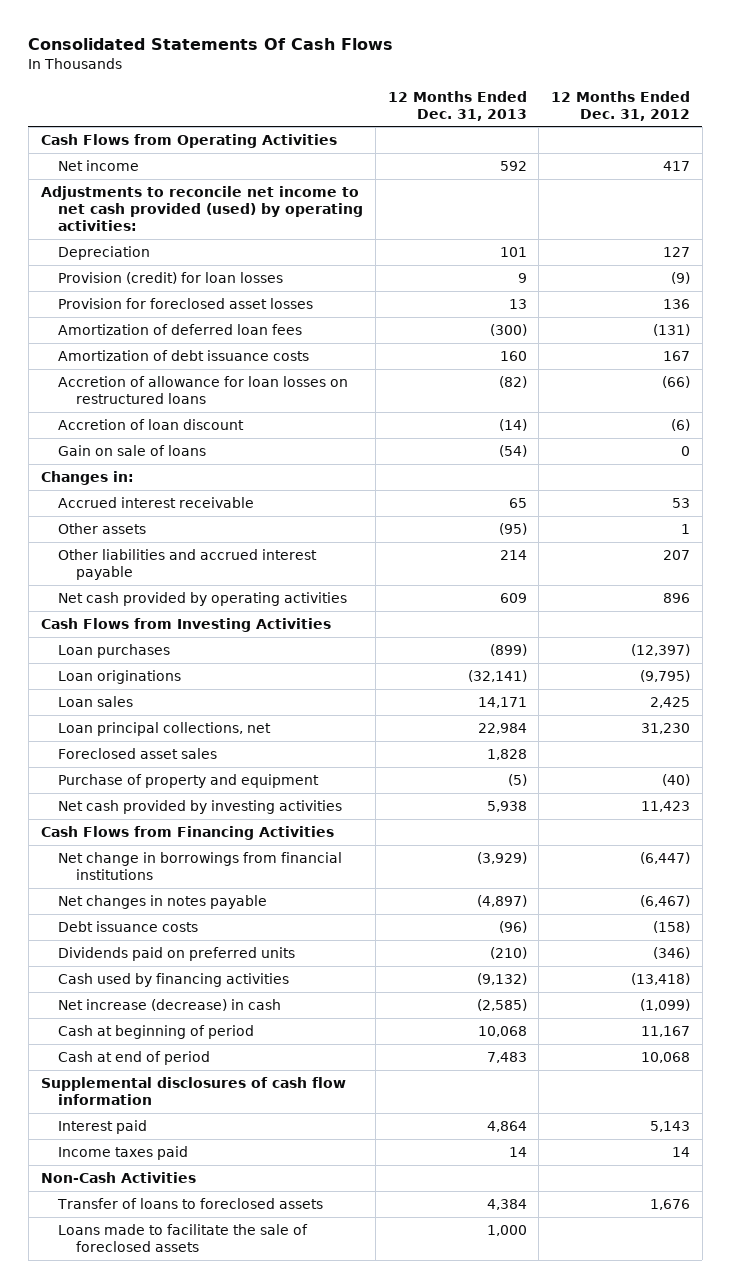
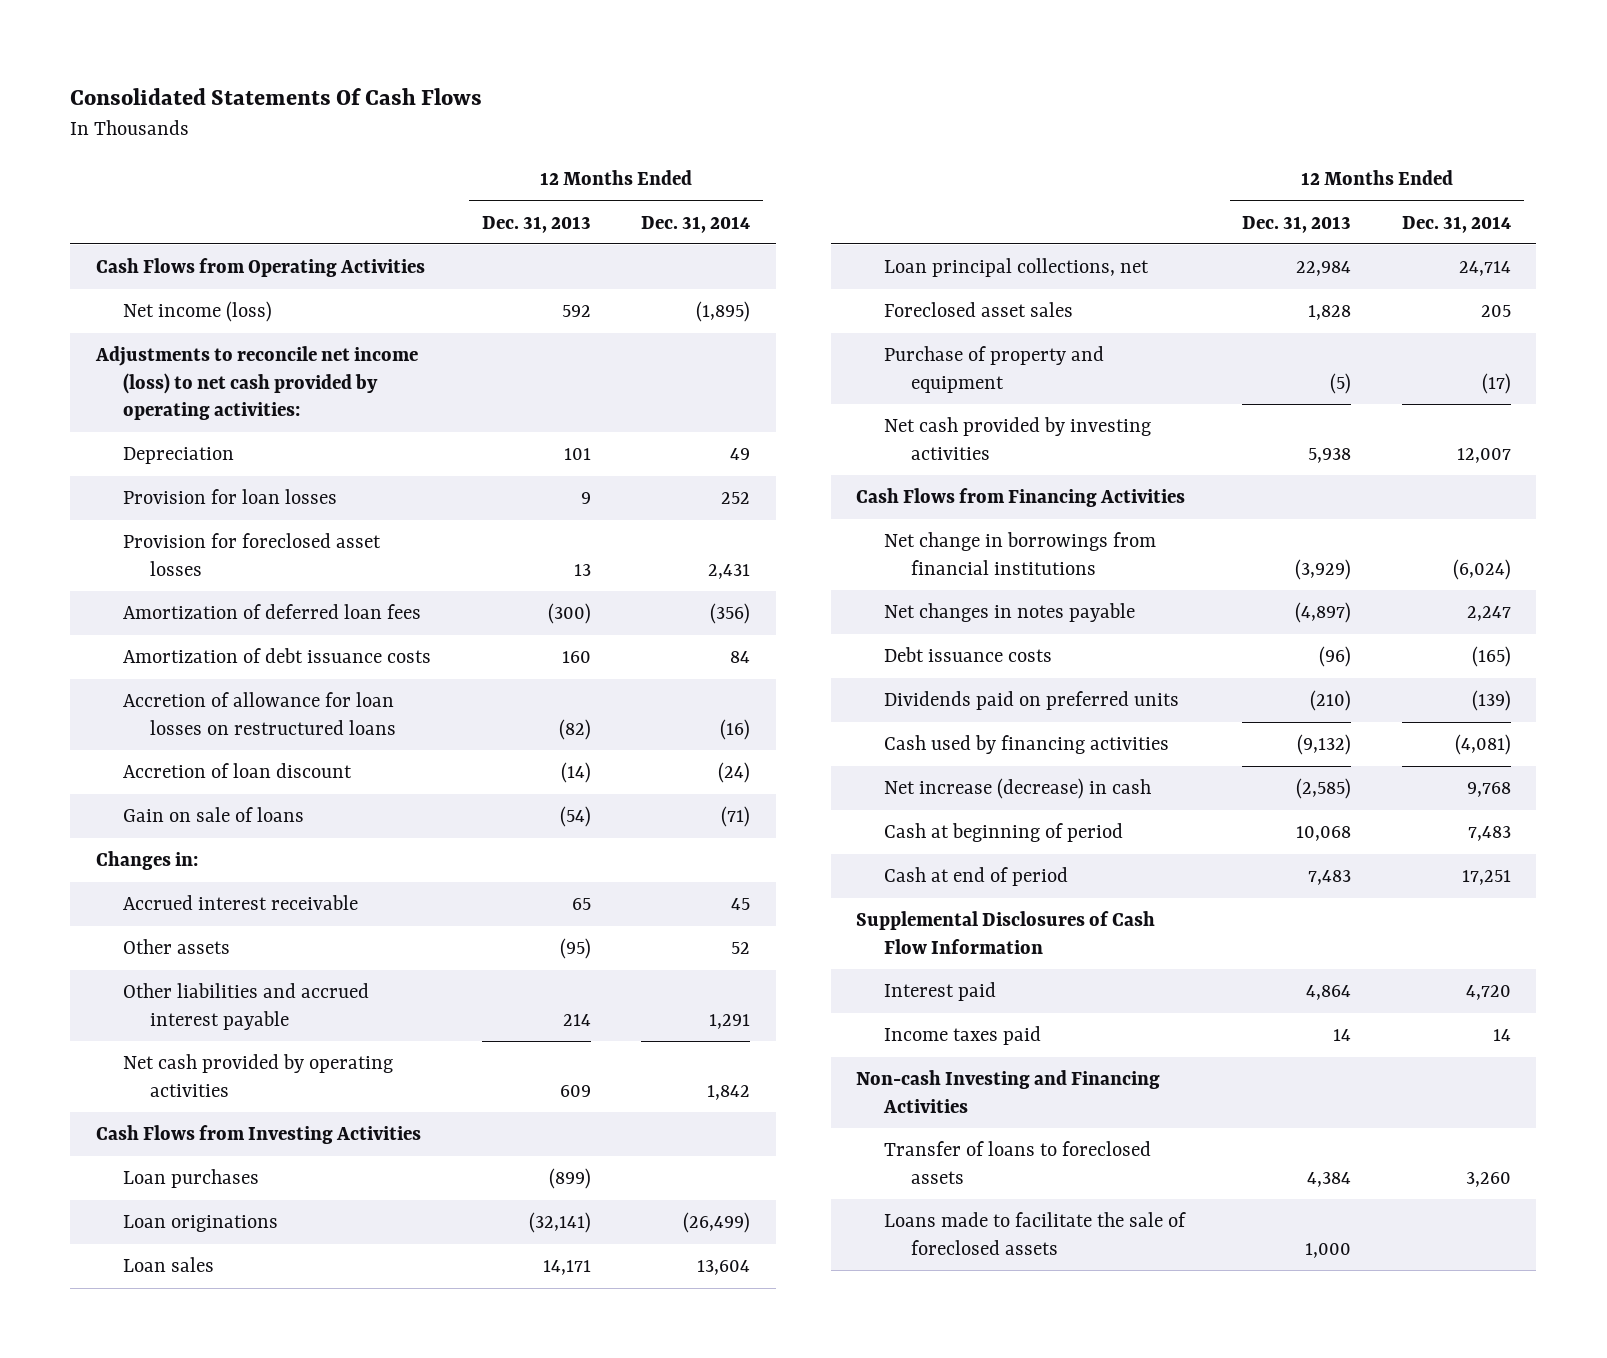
- | 12 Months Ended Dec. 31, 2013 | 12 Months Ended Dec. 31, 2012
+ | 12 Months Ended Dec. 31, 2013 | 12 Months Ended Dec. 31, 2014
- Net income | 592 | 417
- Adjustments to reconcile net income to net cash provided (used) by operating activities:
+ Net income (loss) | 592 | (1,895)
+ Adjustments to reconcile net income (loss) to net cash provided by operating activities:
- Provision (credit) for loan losses | 9 | (9)
+ Provision for loan losses | 9 | 252
- Supplemental disclosures of cash flow information
+ Supplemental Disclosures of Cash Flow Information
- Non-Cash Activities
+ Non-cash Investing and Financing Activities

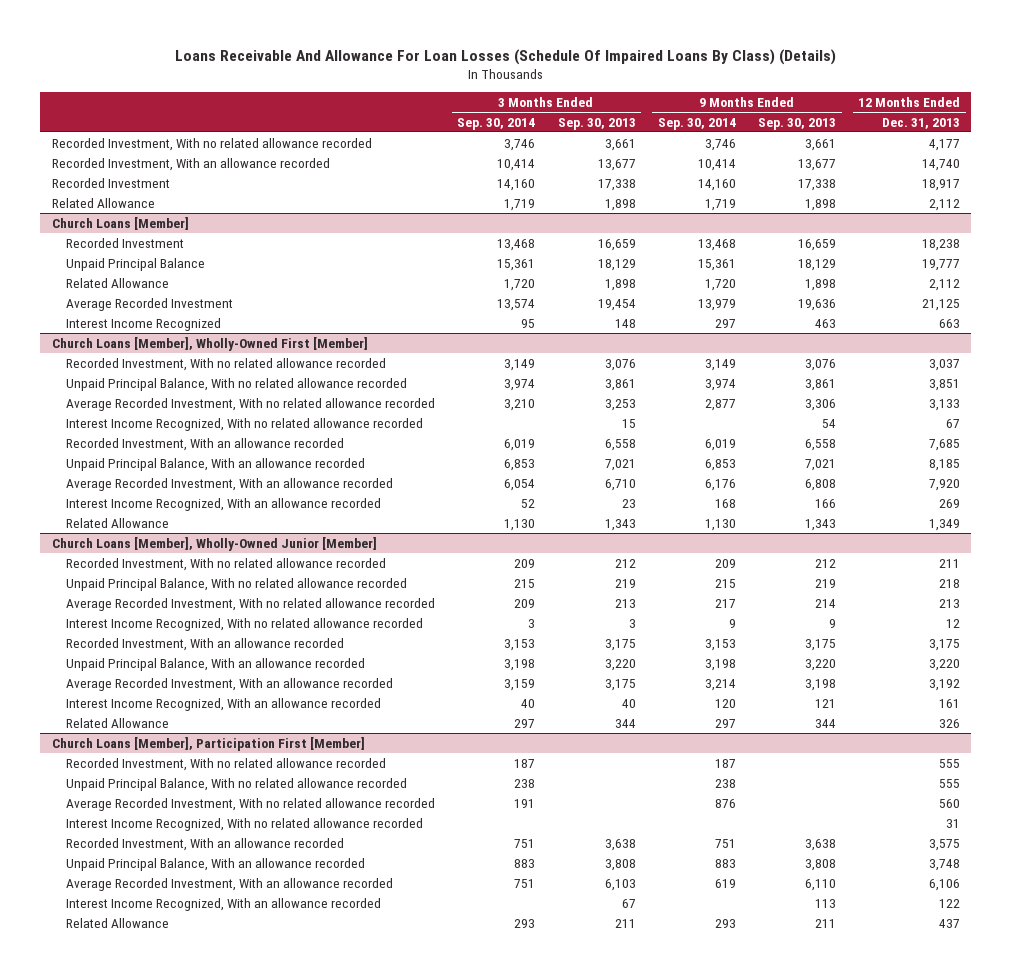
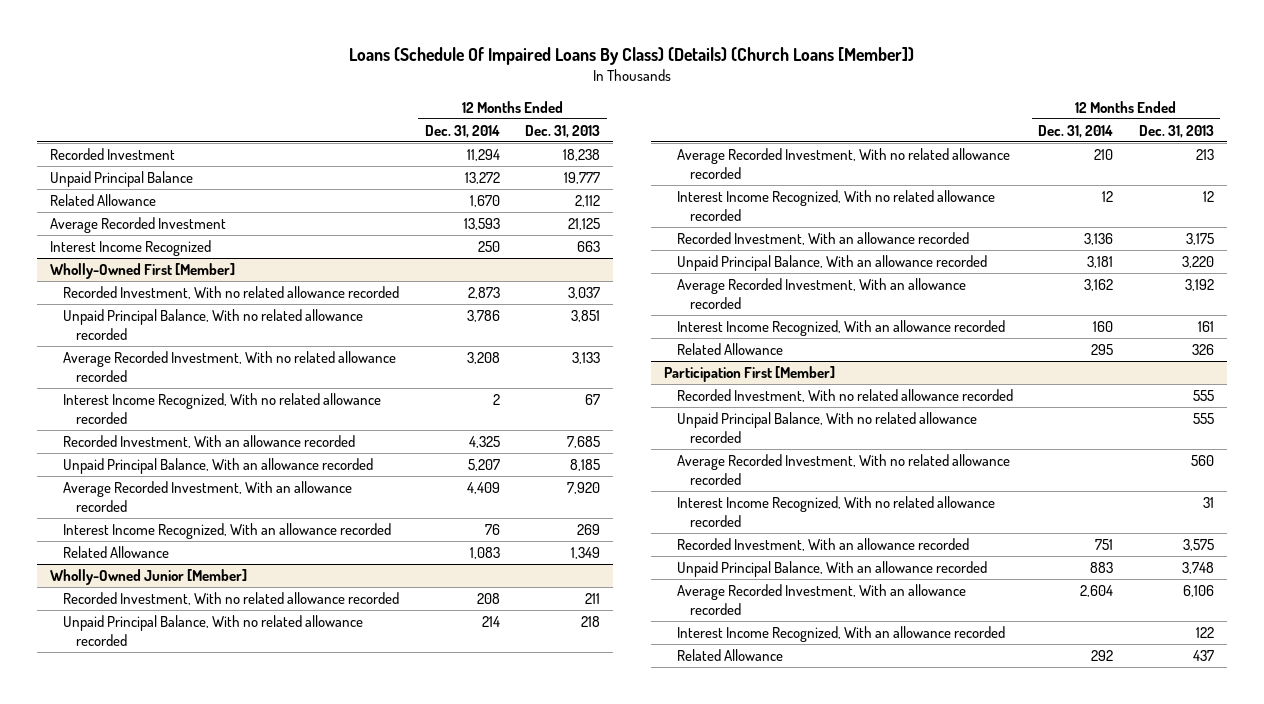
- Loans Receivable And Allowance For Loan Losses (Schedule Of Impaired Loans By Class) (Details)
+ Loans (Schedule Of Impaired Loans By Class) (Details) (Church Loans [Member])
- | 3 Months Ended Sep. 30, 2014 | 3 Months Ended Sep. 30, 2013 | 9 Months Ended Sep. 30, 2014 | 9 Months Ended Sep. 30, 2013 | 12 Months Ended Dec. 31, 2013
+ | 12 Months Ended Dec. 31, 2014 | 12 Months Ended Dec. 31, 2013
- Recorded Investment, With no related allowance recorded | 3,746 | 3,661 | 3,746 | 3,661 | 4,177
- Recorded Investment, With an allowance recorded | 10,414 | 13,677 | 10,414 | 13,677 | 14,740
- Recorded Investment | 14,160 | 17,338 | 14,160 | 17,338 | 18,917
- Related Allowance | 1,719 | 1,898 | 1,719 | 1,898 | 2,112
- Church Loans [Member]
- Church Loans [Member], Wholly-Owned First [Member]
+ Wholly-Owned First [Member]
- Church Loans [Member], Wholly-Owned Junior [Member]
+ Wholly-Owned Junior [Member]
- Church Loans [Member], Participation First [Member]
+ Participation First [Member]

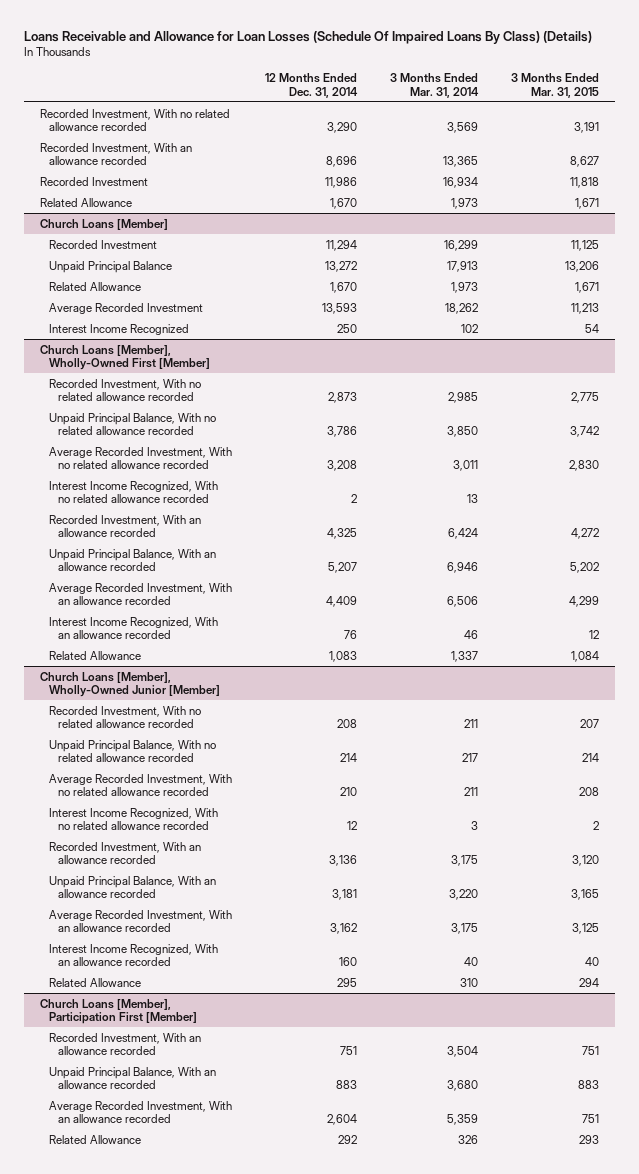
- Loans (Schedule Of Impaired Loans By Class) (Details) (Church Loans [Member])
+ Loans Receivable and Allowance for Loan Losses (Schedule Of Impaired Loans By Class) (Details)
- | 12 Months Ended Dec. 31, 2014 | 12 Months Ended Dec. 31, 2013
+ | 12 Months Ended Dec. 31, 2014 | 3 Months Ended Mar. 31, 2014 | 3 Months Ended Mar. 31, 2015
+ Recorded Investment, With no related allowance recorded | 3,290 | 3,569 | 3,191
+ Recorded Investment, With an allowance recorded | 8,696 | 13,365 | 8,627
+ Recorded Investment | 11,986 | 16,934 | 11,818
+ Related Allowance | 1,670 | 1,973 | 1,671
+ Church Loans [Member]
- Wholly-Owned First [Member]
+ Church Loans [Member], Wholly-Owned First [Member]
- Wholly-Owned Junior [Member]
+ Church Loans [Member], Wholly-Owned Junior [Member]
- Participation First [Member]
- Recorded Investment, With no related allowance recorded | | 555
- Unpaid Principal Balance, With no related allowance recorded | | 555
- Average Recorded Investment, With no related allowance recorded | | 560
- Interest Income Recognized, With no related allowance recorded | | 31
+ Church Loans [Member], Participation First [Member]
- Interest Income Recognized, With an allowance recorded | | 122

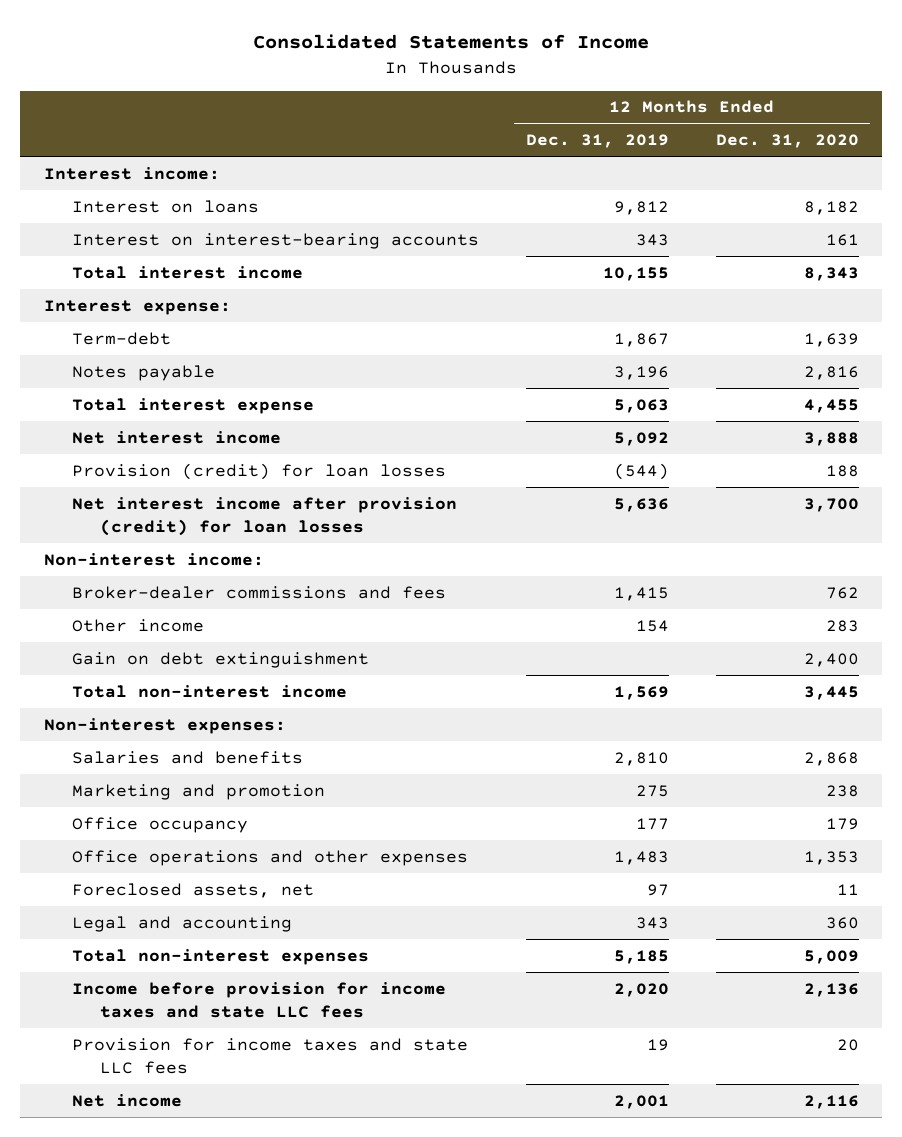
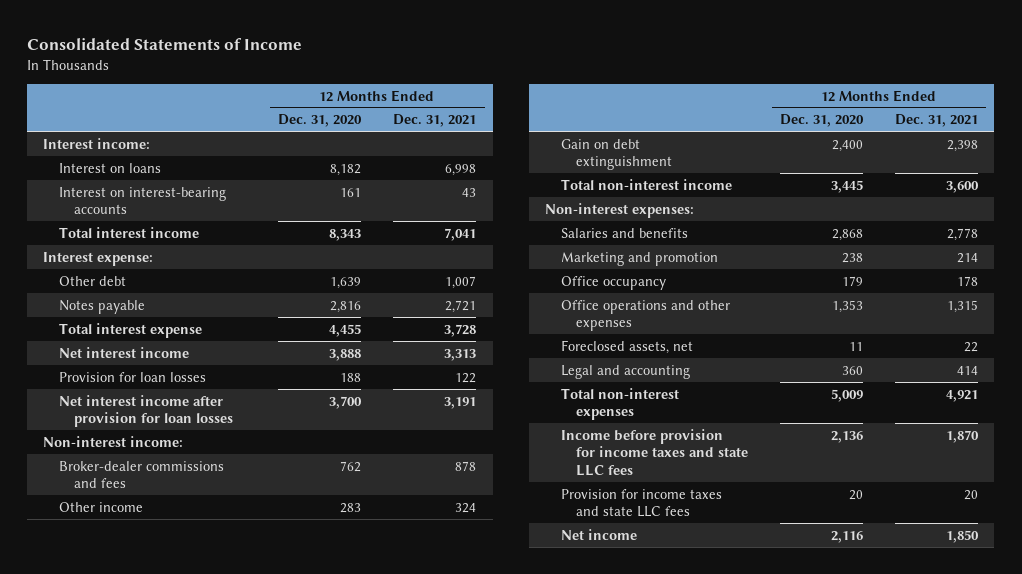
- | 12 Months Ended Dec. 31, 2019 | 12 Months Ended Dec. 31, 2020
+ | 12 Months Ended Dec. 31, 2020 | 12 Months Ended Dec. 31, 2021
- Term-debt | 1,867 | 1,639
+ Other debt | 1,639 | 1,007
- Provision (credit) for loan losses | (544) | 188
- Net interest income after provision (credit) for loan losses | 5,636 | 3,700
+ Provision for loan losses | 188 | 122
+ Net interest income after provision for loan losses | 3,700 | 3,191

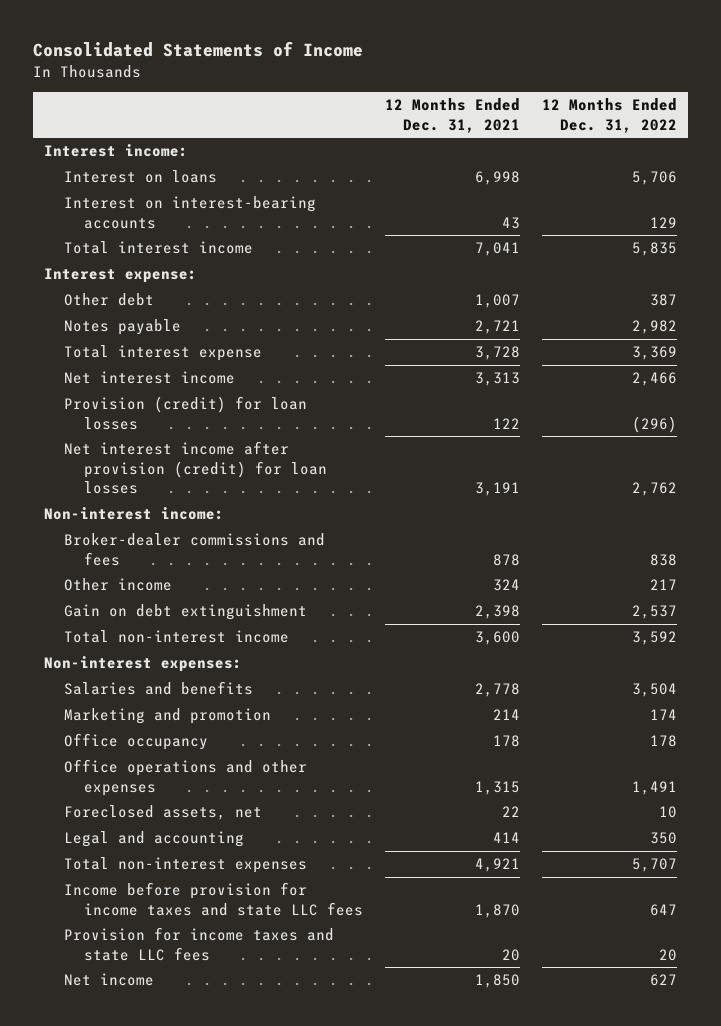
- | 12 Months Ended Dec. 31, 2020 | 12 Months Ended Dec. 31, 2021
+ | 12 Months Ended Dec. 31, 2021 | 12 Months Ended Dec. 31, 2022
- Provision for loan losses | 188 | 122
- Net interest income after provision for loan losses | 3,700 | 3,191
+ Provision (credit) for loan losses | 122 | (296)
+ Net interest income after provision (credit) for loan losses | 3,191 | 2,762

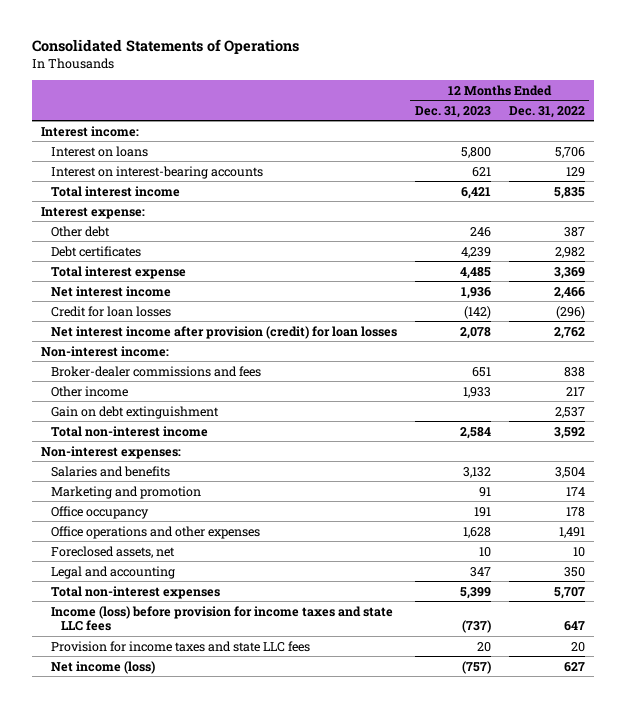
- Consolidated Statements of Income
+ Consolidated Statements of Operations
- | 12 Months Ended Dec. 31, 2021 | 12 Months Ended Dec. 31, 2022
+ | 12 Months Ended Dec. 31, 2023 | 12 Months Ended Dec. 31, 2022
- Notes payable | 2,721 | 2,982
+ Debt certificates | 4,239 | 2,982
- Provision (credit) for loan losses | 122 | (296)
+ Credit for loan losses | (142) | (296)
- Income before provision for income taxes and state LLC fees | 1,870 | 647
+ Income (loss) before provision for income taxes and state LLC fees | (737) | 647
- Net income | 1,850 | 627
+ Net income (loss) | (757) | 627

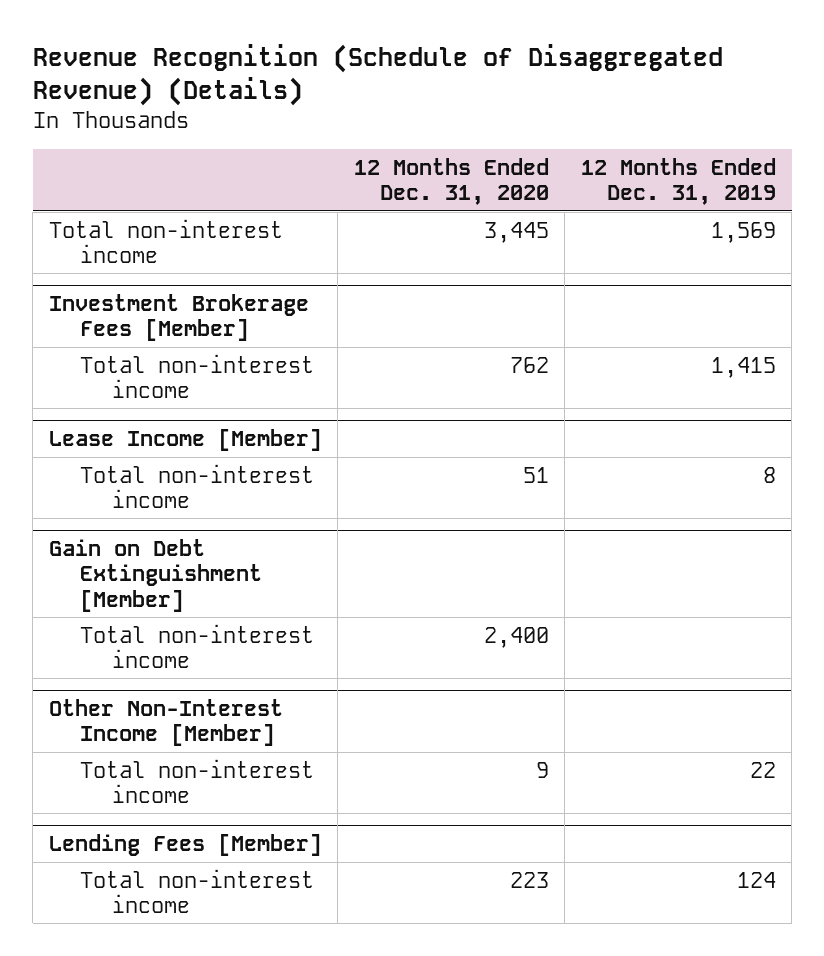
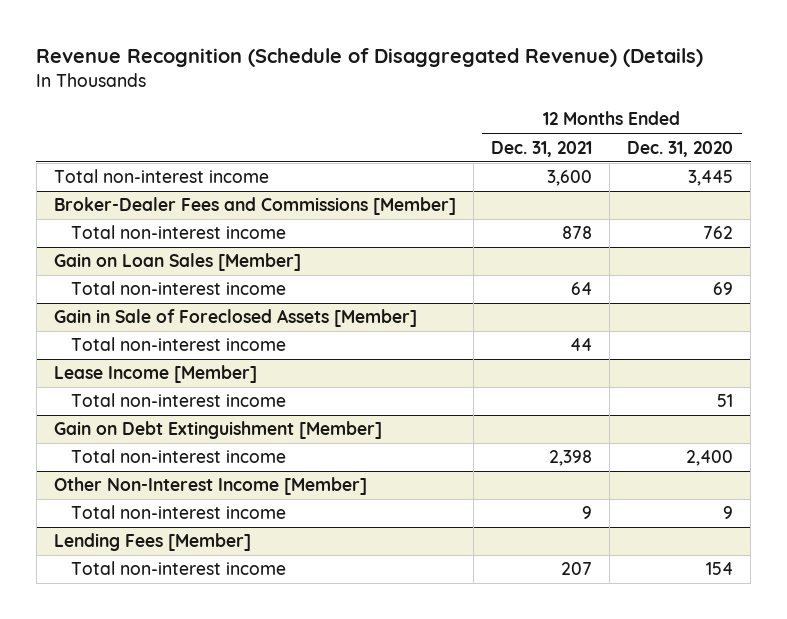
- | 12 Months Ended Dec. 31, 2020 | 12 Months Ended Dec. 31, 2019
+ | 12 Months Ended Dec. 31, 2021 | 12 Months Ended Dec. 31, 2020
- Investment Brokerage Fees [Member]
+ Broker-Dealer Fees and Commissions [Member]
+ Gain on Loan Sales [Member]
+ Total non-interest income | 64 | 69
+ Gain in Sale of Foreclosed Assets [Member]
+ Total non-interest income | 44 |
@ Lending Fees [Member]
- Total non-interest income | 223 | 124
+ Total non-interest income | 207 | 154

